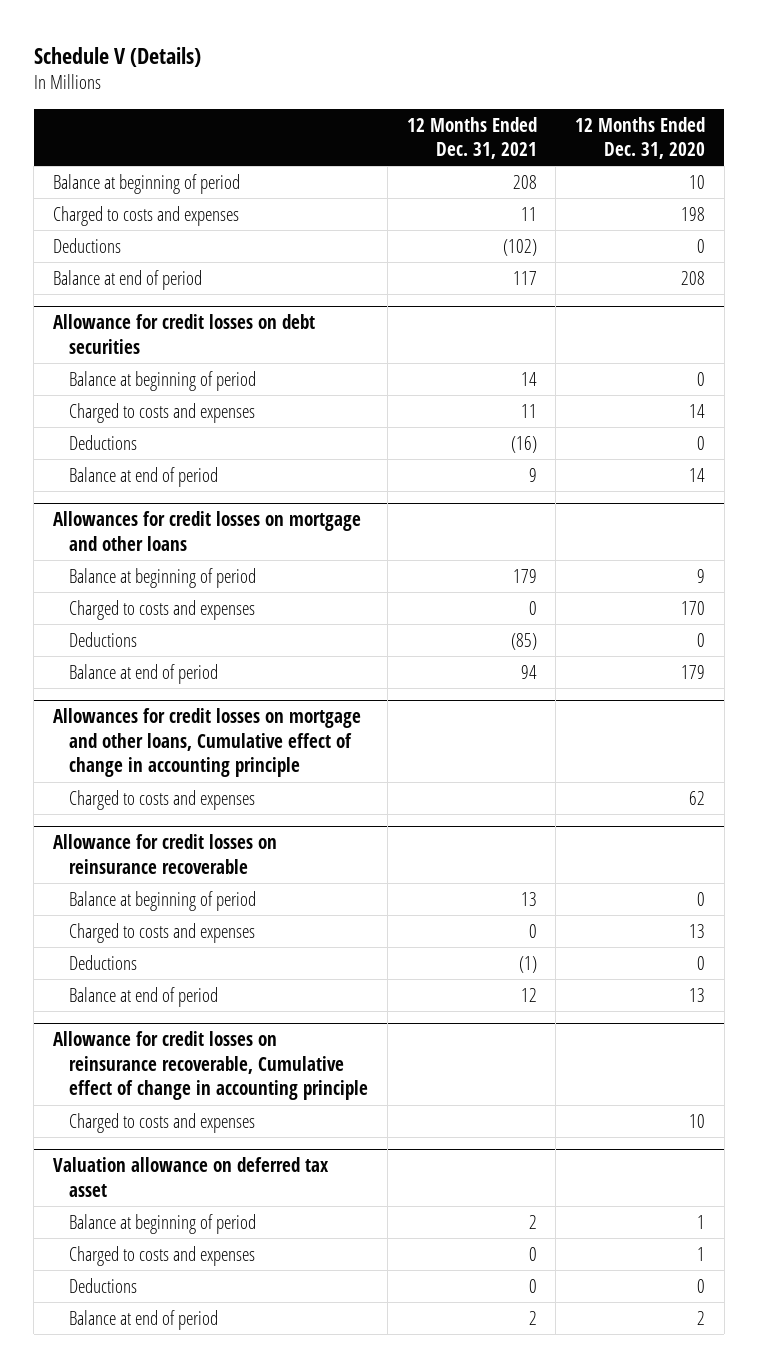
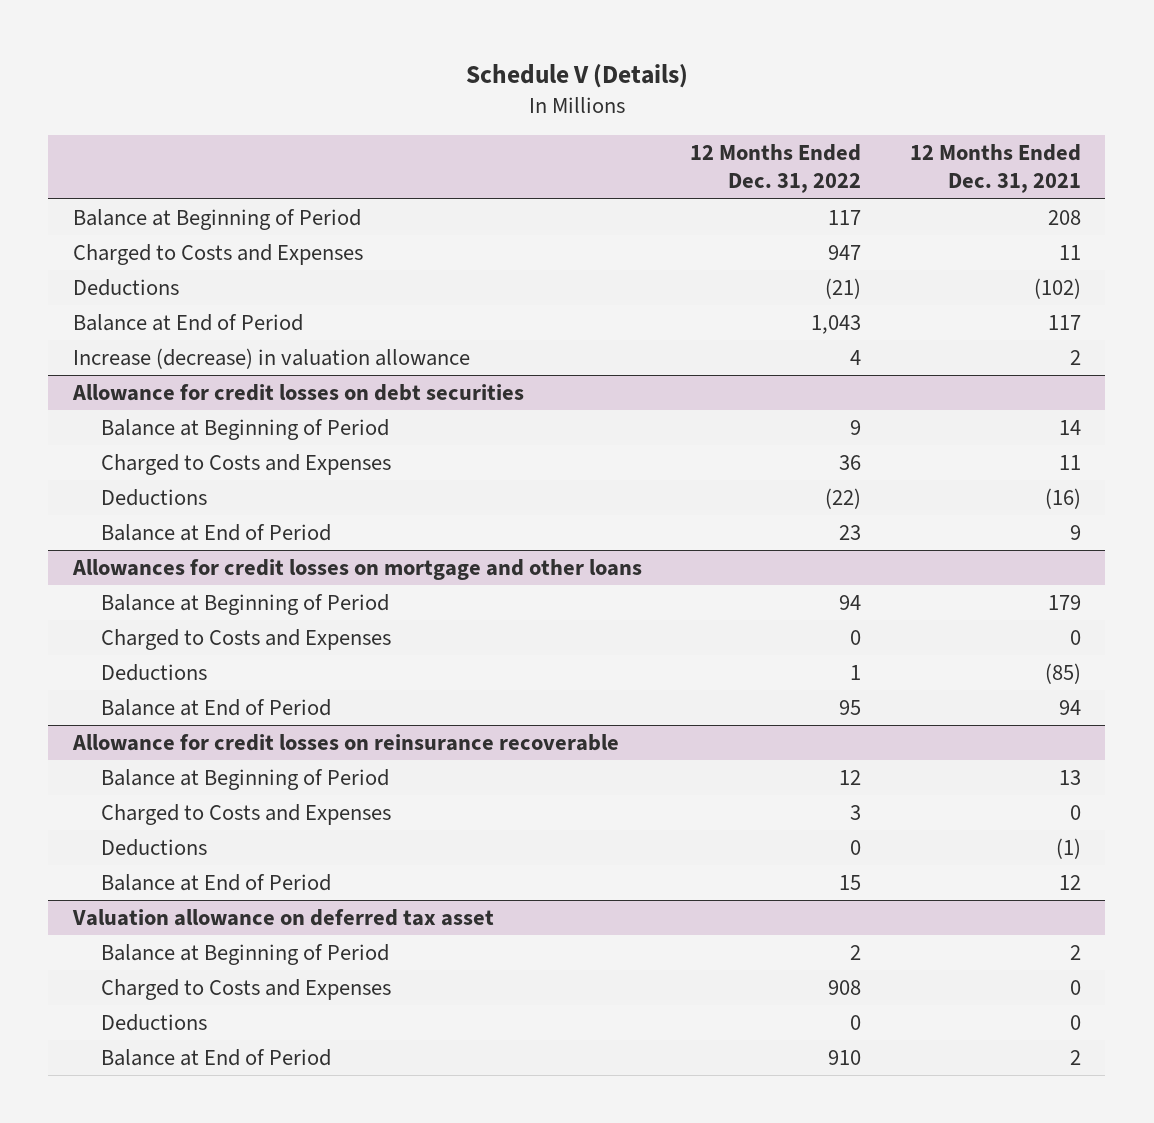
- | 12 Months Ended Dec. 31, 2021 | 12 Months Ended Dec. 31, 2020
+ | 12 Months Ended Dec. 31, 2022 | 12 Months Ended Dec. 31, 2021
- Balance at beginning of period | 208 | 10
- Charged to costs and expenses | 11 | 198
+ Balance at Beginning of Period | 117 | 208
+ Charged to Costs and Expenses | 947 | 11
- Balance at end of period | 117 | 208
+ Balance at End of Period | 1,043 | 117
+ Increase (decrease) in valuation allowance | 4 | 2
@ Allowance for credit losses on debt securities
- Balance at beginning of period | 14 | 0
- Charged to costs and expenses | 11 | 14
+ Balance at Beginning of Period | 9 | 14
+ Charged to Costs and Expenses | 36 | 11
- Balance at end of period | 9 | 14
+ Balance at End of Period | 23 | 9
@ Allowances for credit losses on mortgage and other loans
- Balance at beginning of period | 179 | 9
- Charged to costs and expenses | 0 | 170
+ Balance at Beginning of Period | 94 | 179
+ Charged to Costs and Expenses | 0 | 0
- Balance at end of period | 94 | 179
- Allowances for credit losses on mortgage and other loans, Cumulative effect of change in accounting principle
- Charged to costs and expenses | | 62
@ Allowances for credit losses on mortgage and other loans
+ Balance at End of Period | 95 | 94
@ Allowance for credit losses on reinsurance recoverable
- Balance at beginning of period | 13 | 0
- Charged to costs and expenses | 0 | 13
+ Balance at Beginning of Period | 12 | 13
+ Charged to Costs and Expenses | 3 | 0
- Balance at end of period | 12 | 13
- Allowance for credit losses on reinsurance recoverable, Cumulative effect of change in accounting principle
- Charged to costs and expenses | | 10
@ Allowance for credit losses on reinsurance recoverable
+ Balance at End of Period | 15 | 12
@ Valuation allowance on deferred tax asset
- Balance at beginning of period | 2 | 1
- Charged to costs and expenses | 0 | 1
+ Balance at Beginning of Period | 2 | 2
+ Charged to Costs and Expenses | 908 | 0
- Balance at end of period | 2 | 2
+ Balance at End of Period | 910 | 2

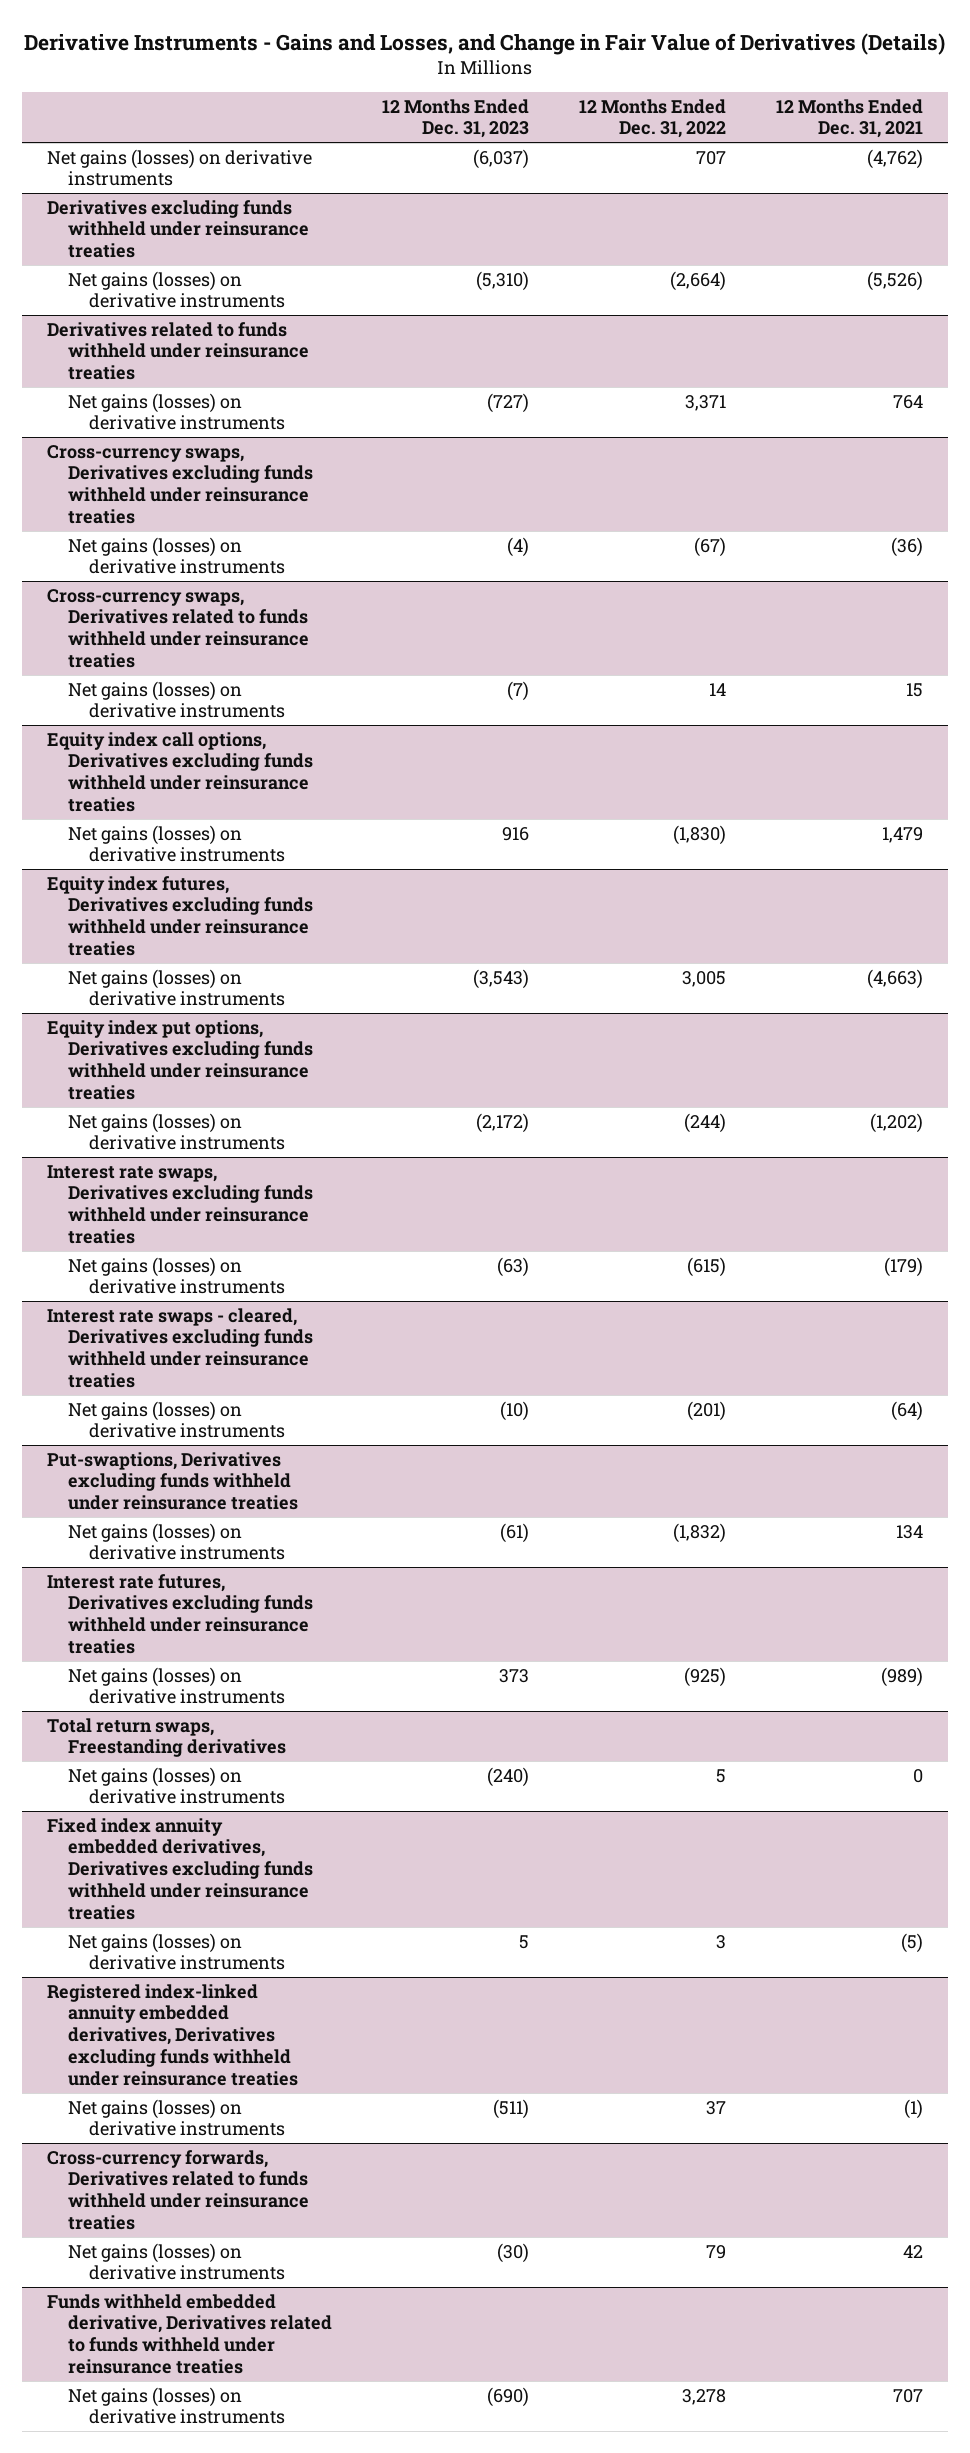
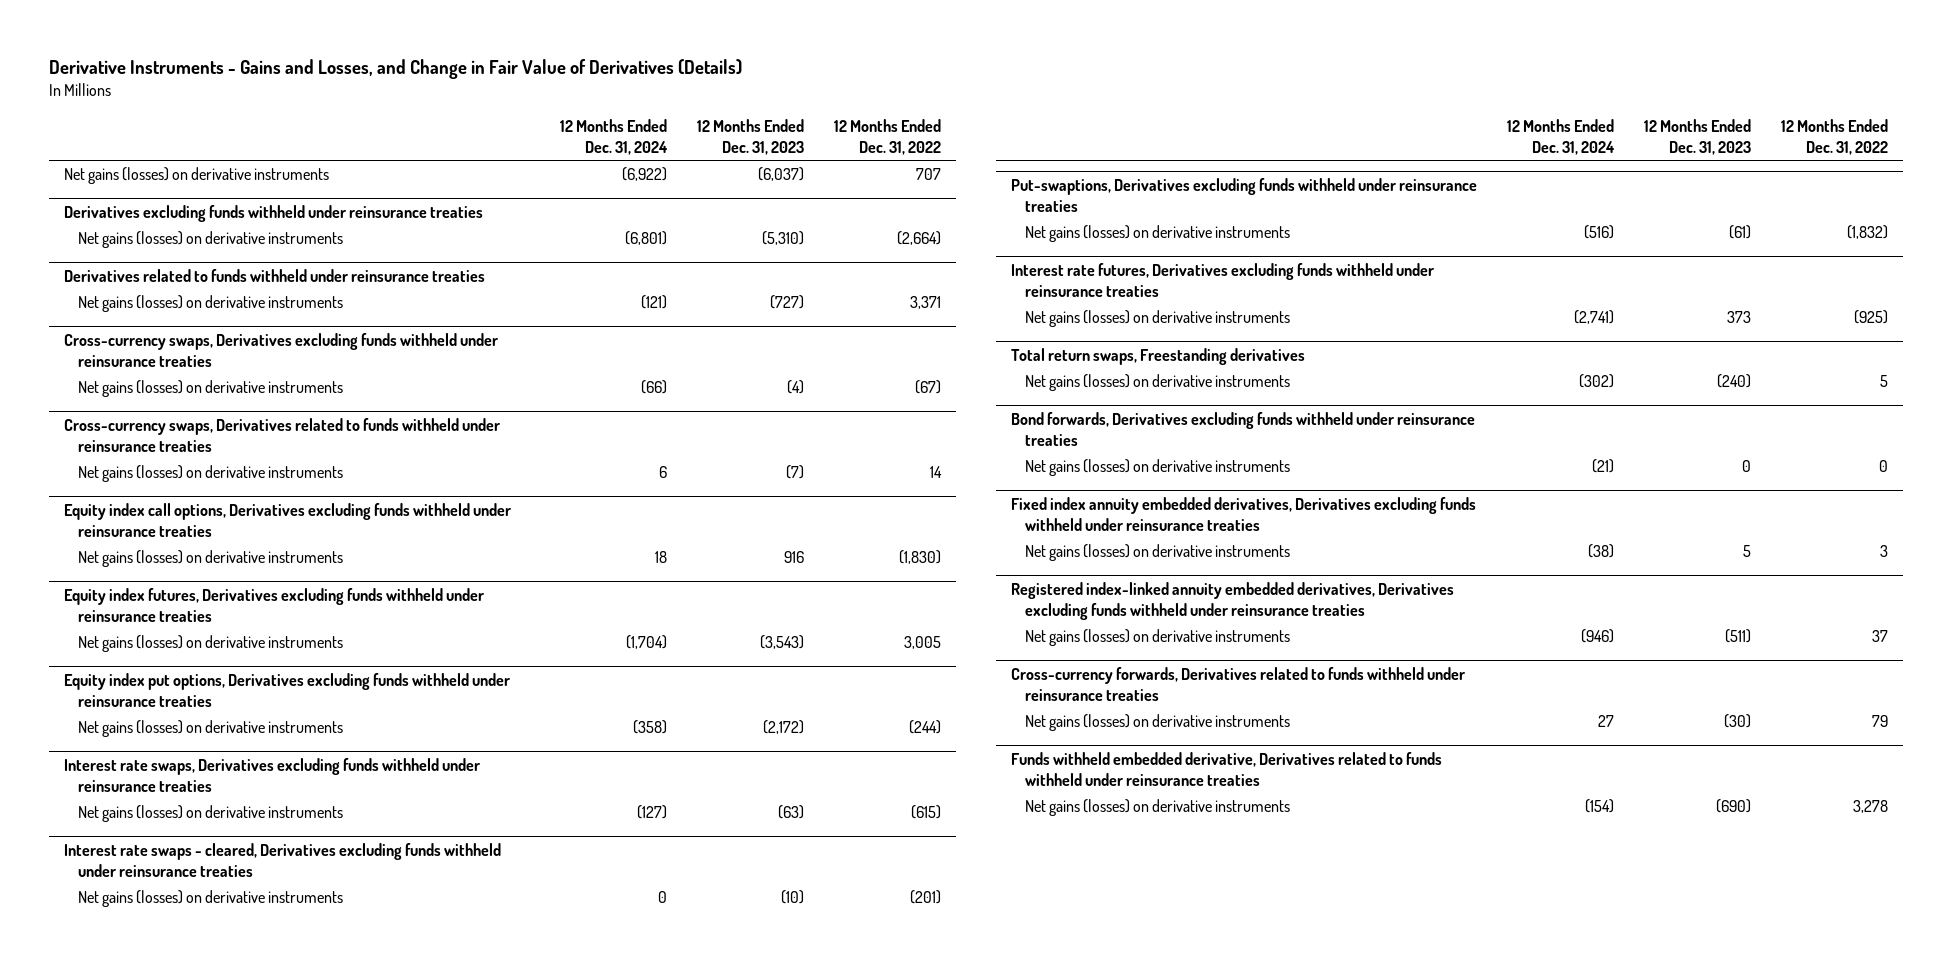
- | 12 Months Ended Dec. 31, 2023 | 12 Months Ended Dec. 31, 2022 | 12 Months Ended Dec. 31, 2021
+ | 12 Months Ended Dec. 31, 2024 | 12 Months Ended Dec. 31, 2023 | 12 Months Ended Dec. 31, 2022
+ Bond forwards, Derivatives excluding funds withheld under reinsurance treaties
+ Net gains (losses) on derivative instruments | (21) | 0 | 0

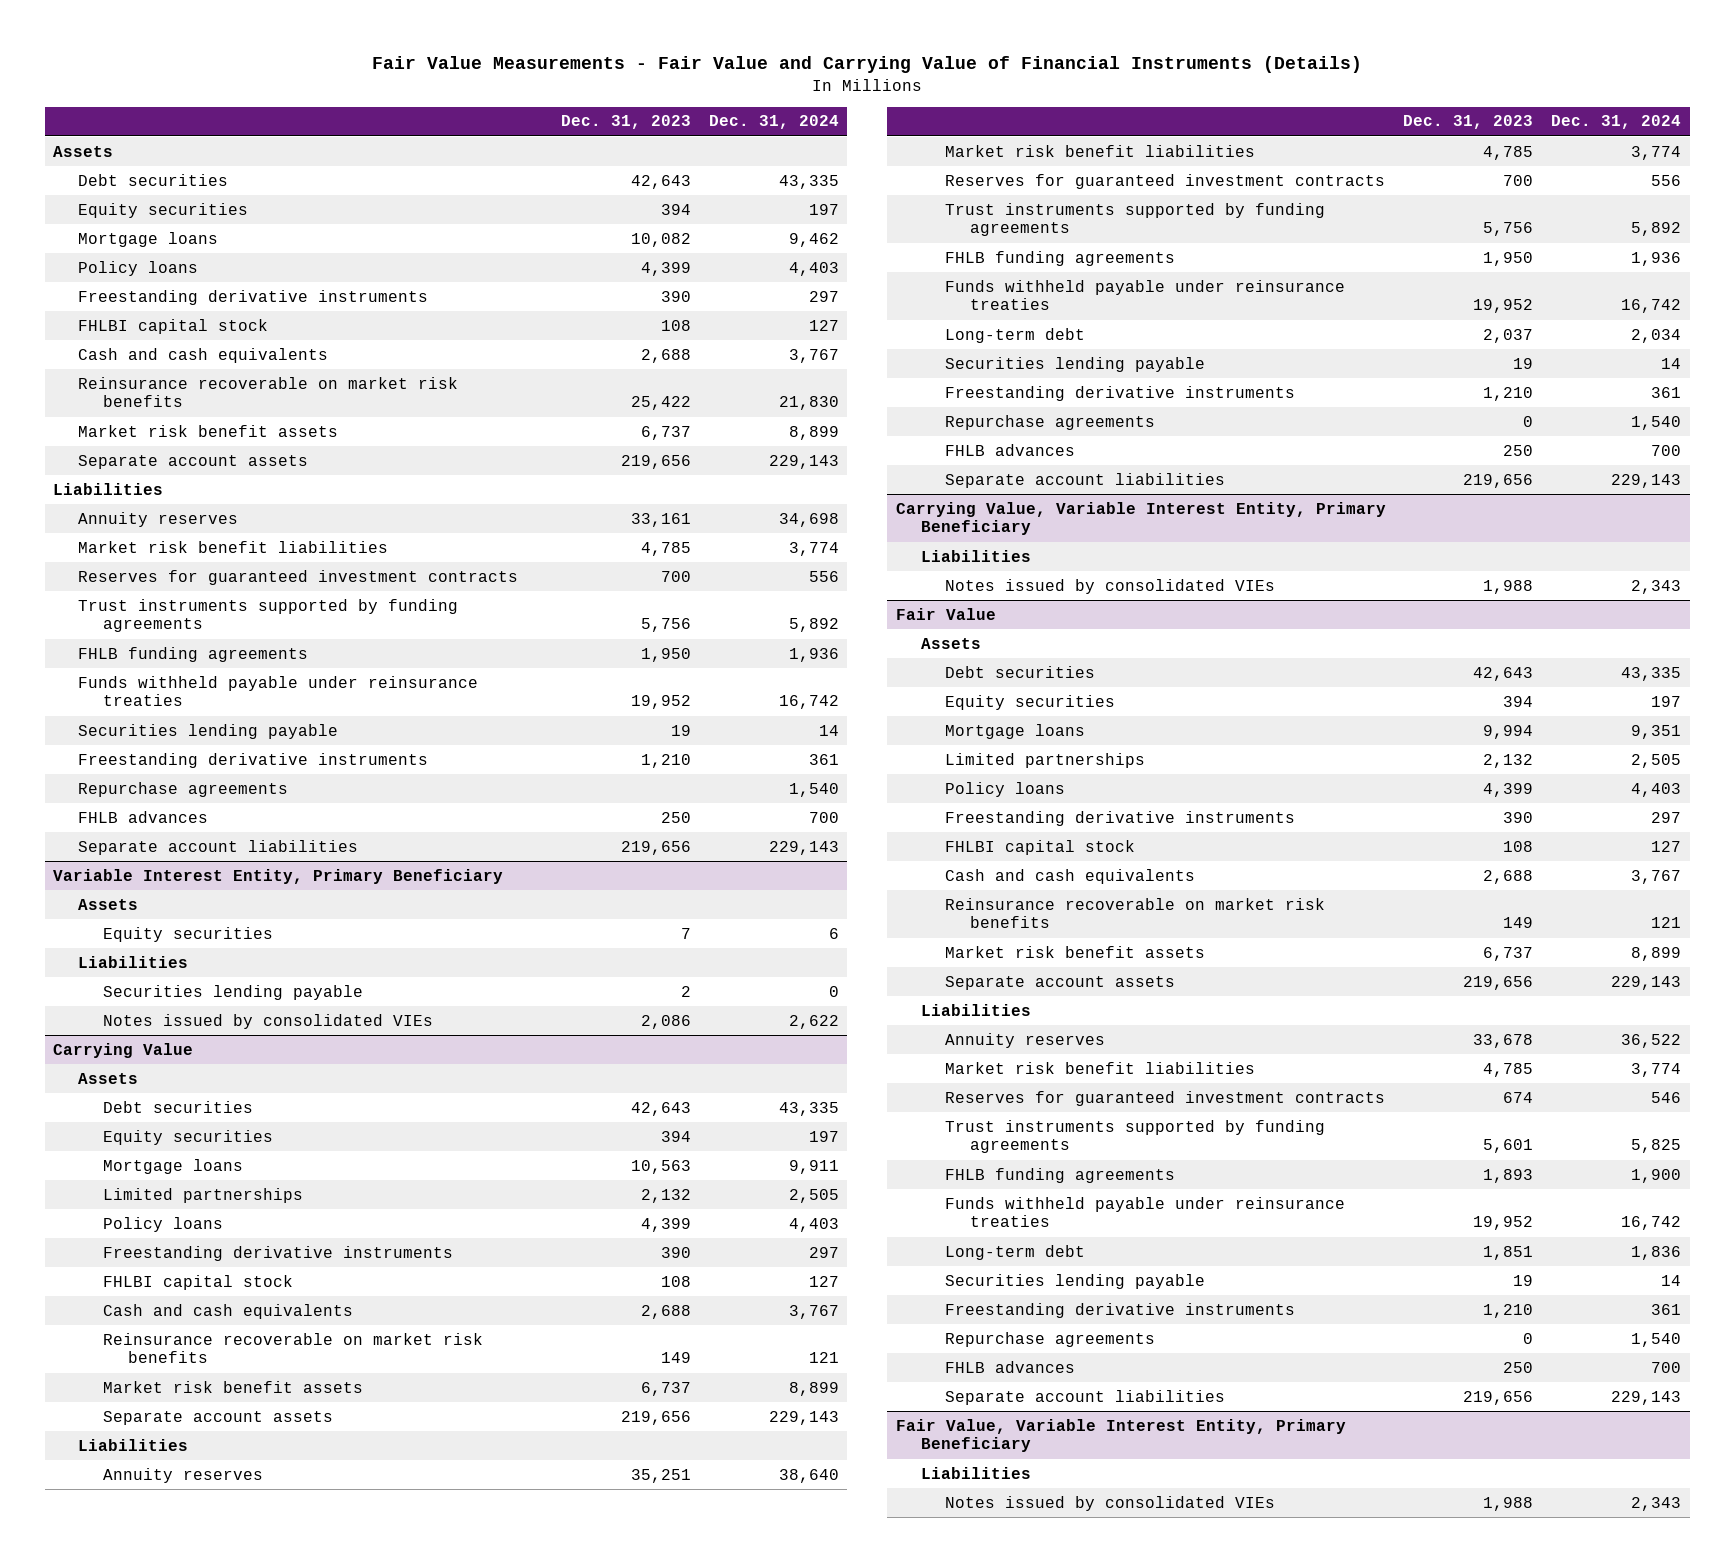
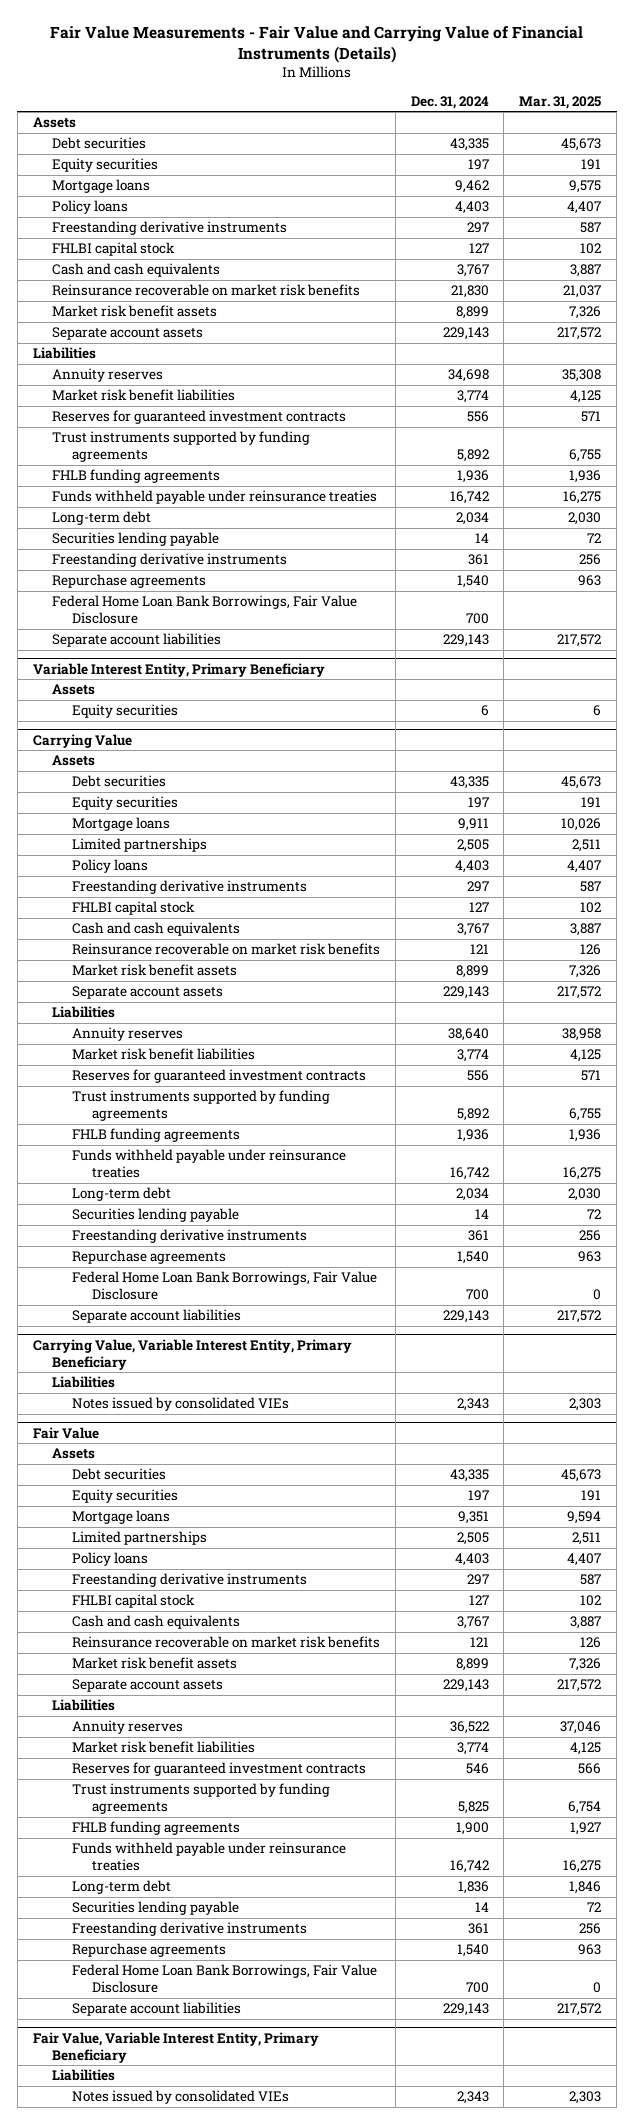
- | Dec. 31, 2023 | Dec. 31, 2024
+ | Dec. 31, 2024 | Mar. 31, 2025
+ Long-term debt | 2,034 | 2,030
- FHLB advances | 250 | 700
+ Federal Home Loan Bank Borrowings, Fair Value Disclosure | 700 |
@ Variable Interest Entity, Primary Beneficiary
- Liabilities
- Securities lending payable | 2 | 0
- Notes issued by consolidated VIEs | 2,086 | 2,622
@ Carrying Value
- FHLB advances | 250 | 700
+ Federal Home Loan Bank Borrowings, Fair Value Disclosure | 700 | 0
@ Fair Value
- FHLB advances | 250 | 700
+ Federal Home Loan Bank Borrowings, Fair Value Disclosure | 700 | 0

